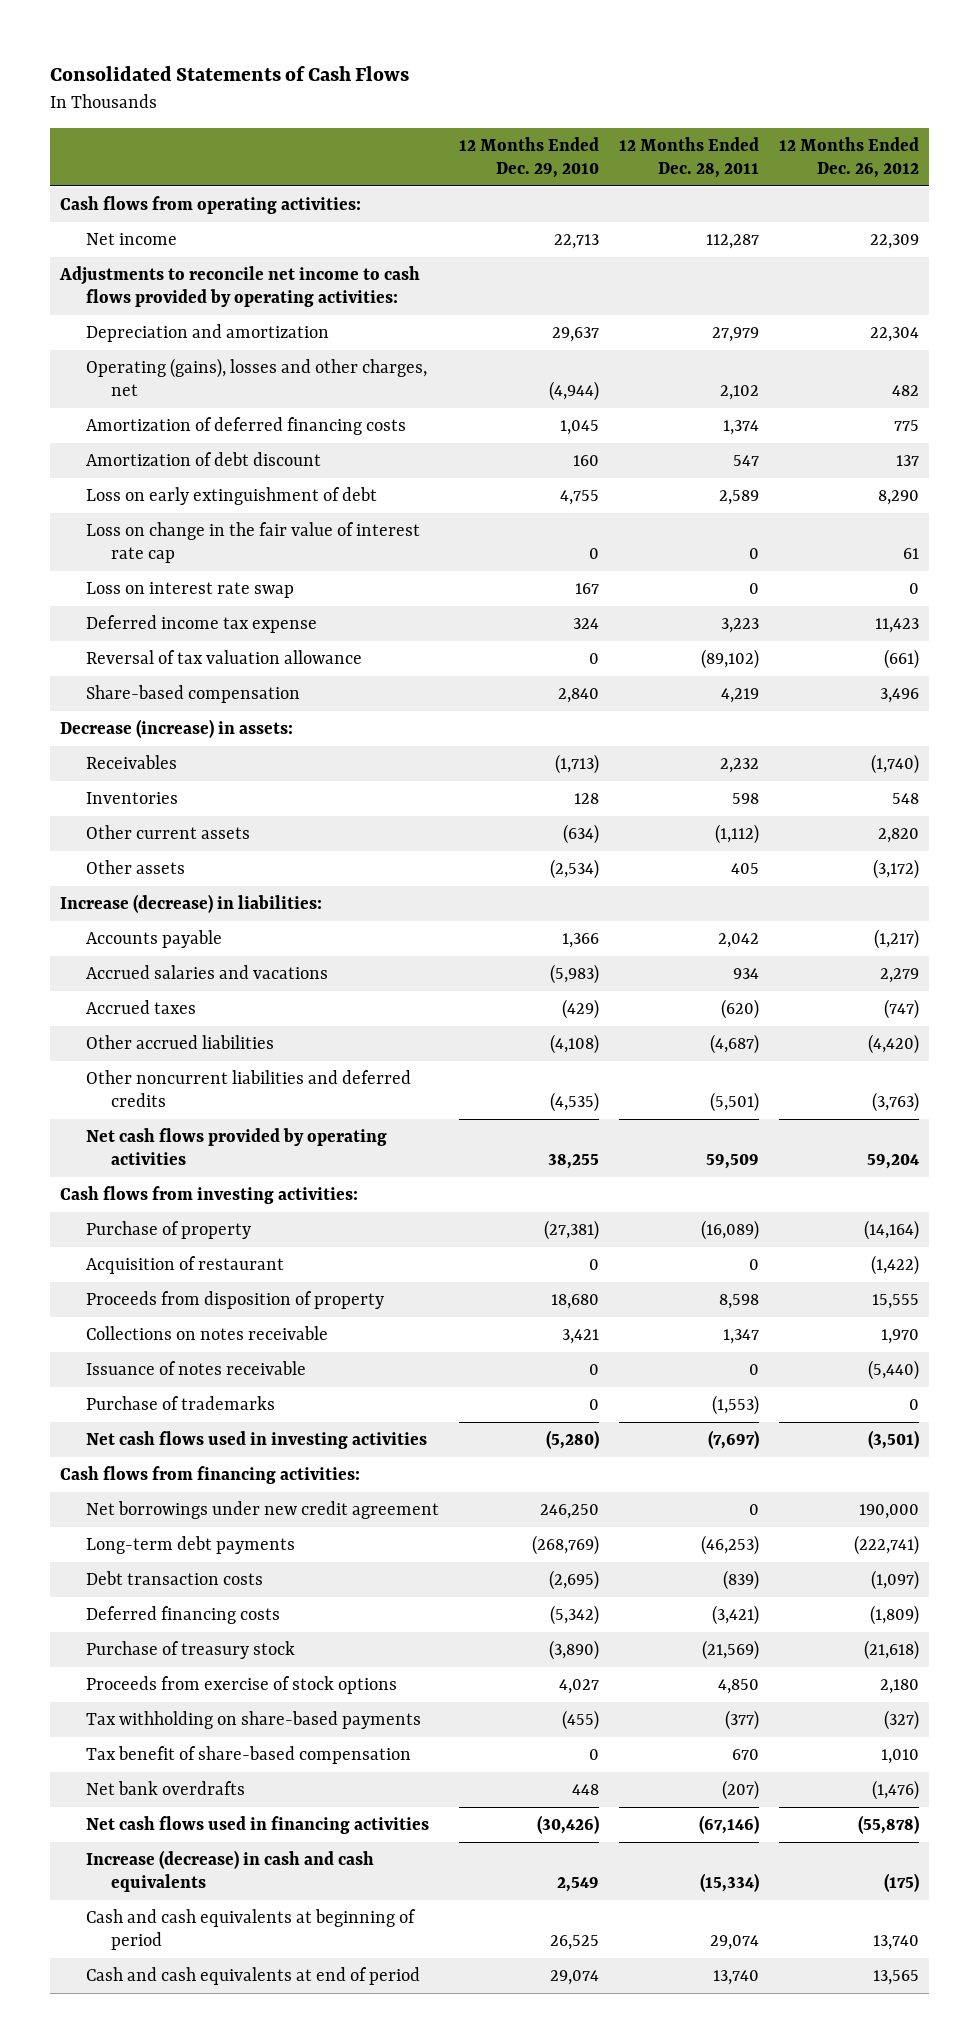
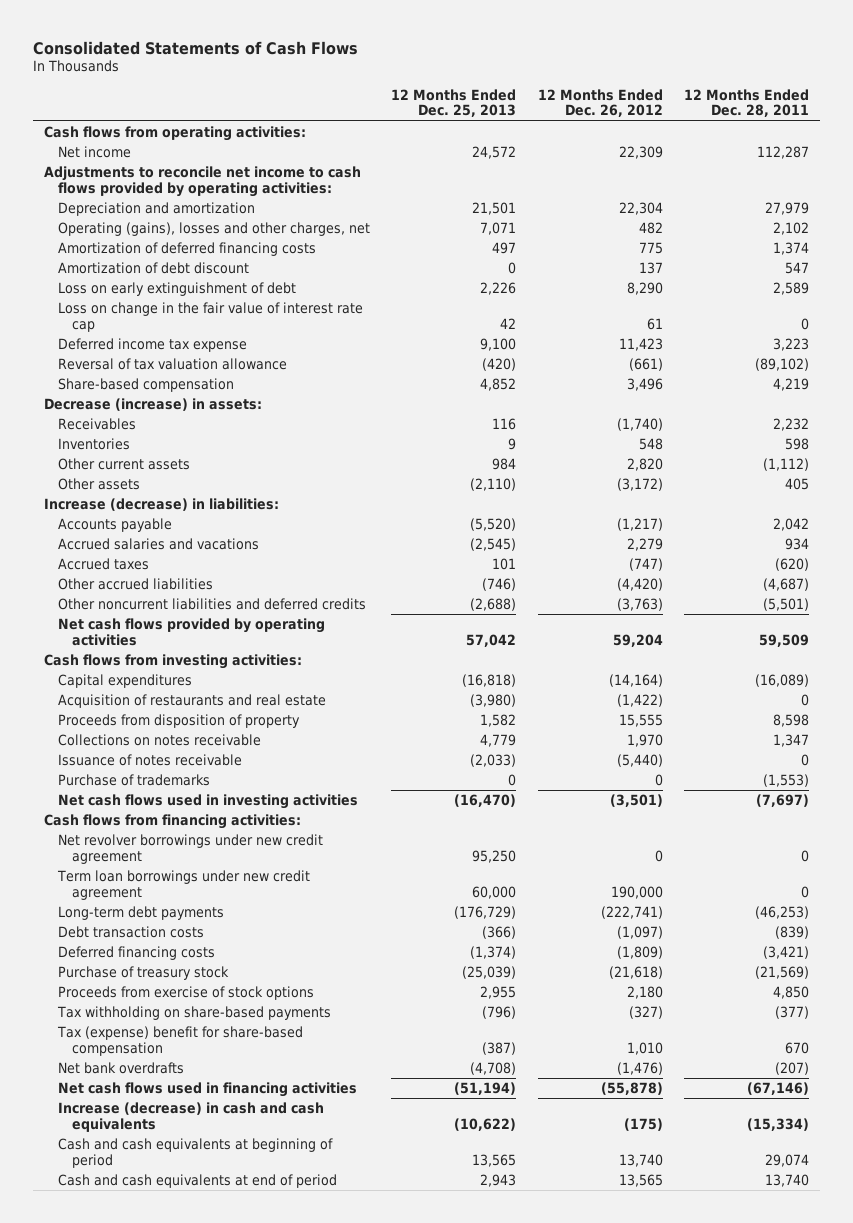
- | 12 Months Ended Dec. 29, 2010 | 12 Months Ended Dec. 28, 2011 | 12 Months Ended Dec. 26, 2012
+ | 12 Months Ended Dec. 25, 2013 | 12 Months Ended Dec. 26, 2012 | 12 Months Ended Dec. 28, 2011
- Loss on interest rate swap | 167 | 0 | 0
- Purchase of property | (27,381) | (16,089) | (14,164)
- Acquisition of restaurant | 0 | 0 | (1,422)
+ Capital expenditures | (16,818) | (14,164) | (16,089)
+ Acquisition of restaurants and real estate | (3,980) | (1,422) | 0
- Net borrowings under new credit agreement | 246,250 | 0 | 190,000
+ Net revolver borrowings under new credit agreement | 95,250 | 0 | 0
+ Term loan borrowings under new credit agreement | 60,000 | 190,000 | 0
- Tax benefit of share-based compensation | 0 | 670 | 1,010
+ Tax (expense) benefit for share-based compensation | (387) | 1,010 | 670

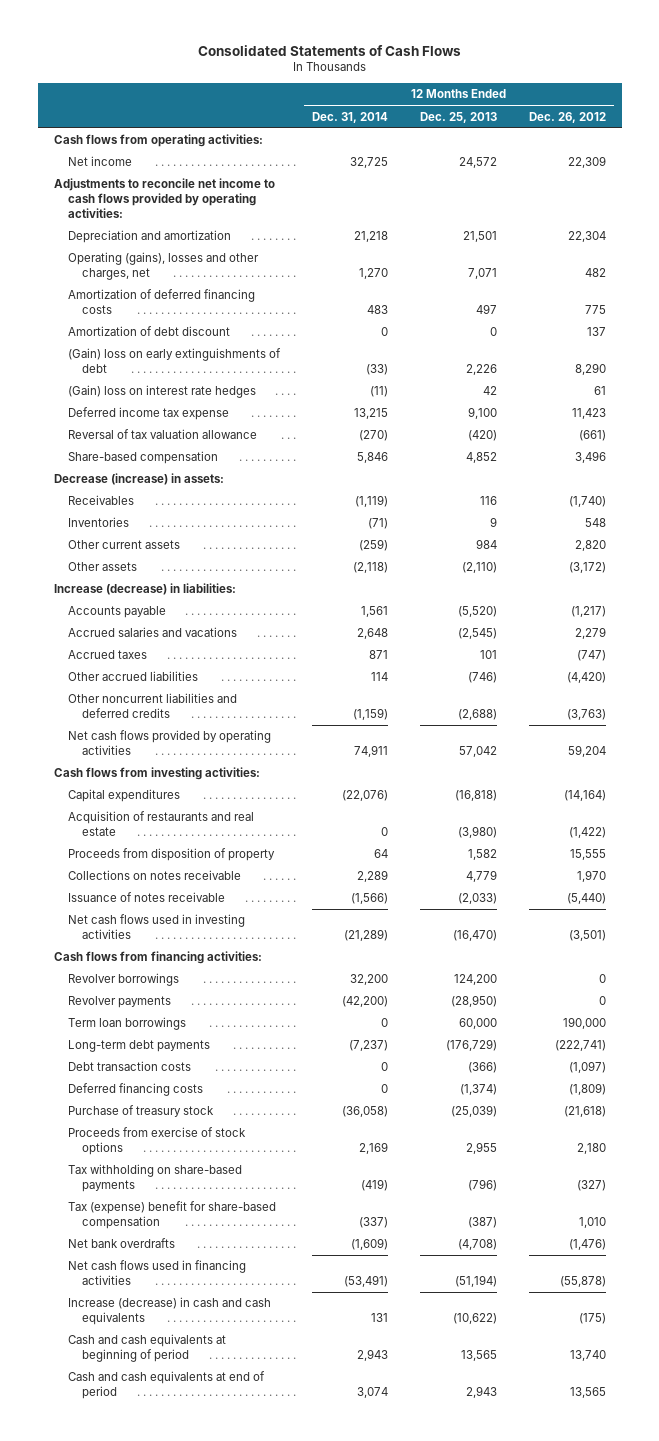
- | 12 Months Ended Dec. 25, 2013 | 12 Months Ended Dec. 26, 2012 | 12 Months Ended Dec. 28, 2011
+ | 12 Months Ended Dec. 31, 2014 | 12 Months Ended Dec. 25, 2013 | 12 Months Ended Dec. 26, 2012
- Loss on early extinguishment of debt | 2,226 | 8,290 | 2,589
- Loss on change in the fair value of interest rate cap | 42 | 61 | 0
+ (Gain) loss on early extinguishments of debt | (33) | 2,226 | 8,290
+ (Gain) loss on interest rate hedges | (11) | 42 | 61
- Purchase of trademarks | 0 | 0 | (1,553)
- Net revolver borrowings under new credit agreement | 95,250 | 0 | 0
- Term loan borrowings under new credit agreement | 60,000 | 190,000 | 0
+ Revolver borrowings | 32,200 | 124,200 | 0
+ Revolver payments | (42,200) | (28,950) | 0
+ Term loan borrowings | 0 | 60,000 | 190,000

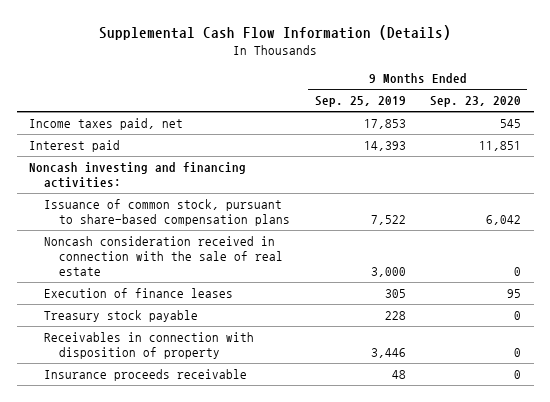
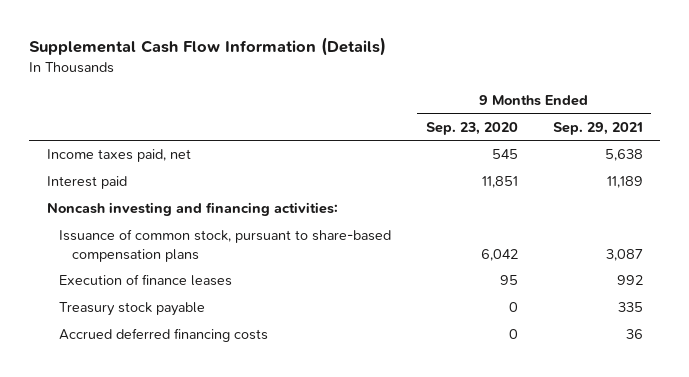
- | 9 Months Ended Sep. 25, 2019 | 9 Months Ended Sep. 23, 2020
+ | 9 Months Ended Sep. 23, 2020 | 9 Months Ended Sep. 29, 2021
- Noncash consideration received in connection with the sale of real estate | 3,000 | 0
- Receivables in connection with disposition of property | 3,446 | 0
- Insurance proceeds receivable | 48 | 0
+ Accrued deferred financing costs | 0 | 36

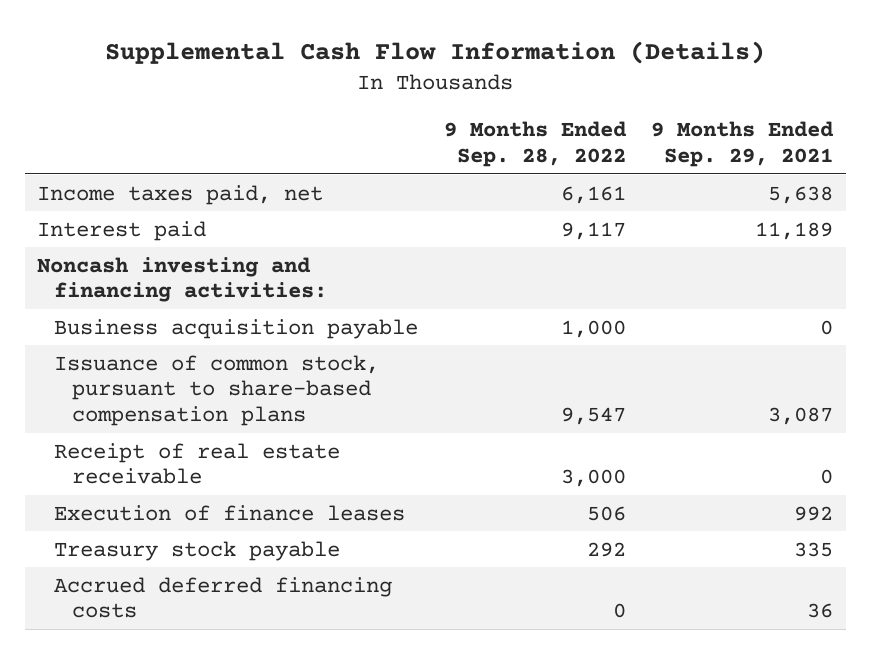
- | 9 Months Ended Sep. 23, 2020 | 9 Months Ended Sep. 29, 2021
+ | 9 Months Ended Sep. 28, 2022 | 9 Months Ended Sep. 29, 2021
+ Business acquisition payable | 1,000 | 0
+ Receipt of real estate receivable | 3,000 | 0

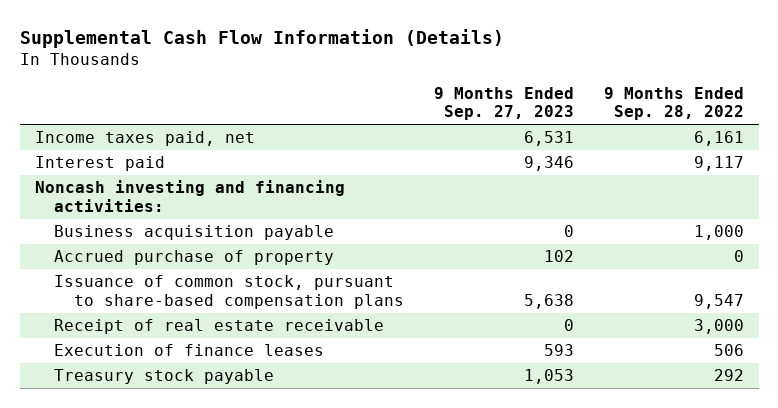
- | 9 Months Ended Sep. 28, 2022 | 9 Months Ended Sep. 29, 2021
+ | 9 Months Ended Sep. 27, 2023 | 9 Months Ended Sep. 28, 2022
+ Accrued purchase of property | 102 | 0
- Accrued deferred financing costs | 0 | 36

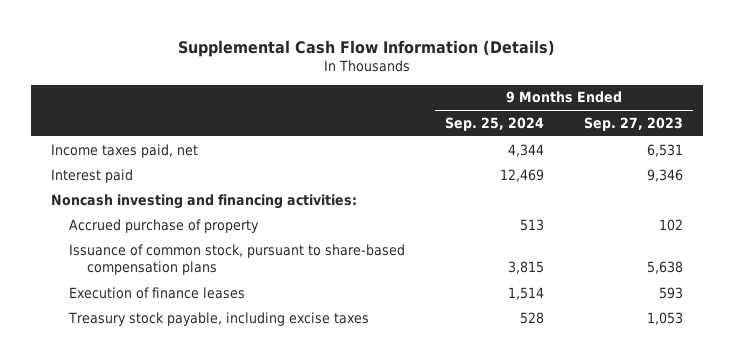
- | 9 Months Ended Sep. 27, 2023 | 9 Months Ended Sep. 28, 2022
+ | 9 Months Ended Sep. 25, 2024 | 9 Months Ended Sep. 27, 2023
- Business acquisition payable | 0 | 1,000
- Receipt of real estate receivable | 0 | 3,000
- Treasury stock payable | 1,053 | 292
+ Treasury stock payable, including excise taxes | 528 | 1,053

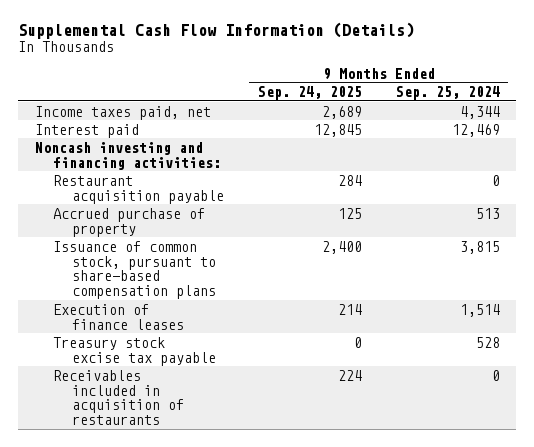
- | 9 Months Ended Sep. 25, 2024 | 9 Months Ended Sep. 27, 2023
+ | 9 Months Ended Sep. 24, 2025 | 9 Months Ended Sep. 25, 2024
+ Restaurant acquisition payable | 284 | 0
- Treasury stock payable, including excise taxes | 528 | 1,053
+ Treasury stock excise tax payable | 0 | 528
+ Receivables included in acquisition of restaurants | 224 | 0

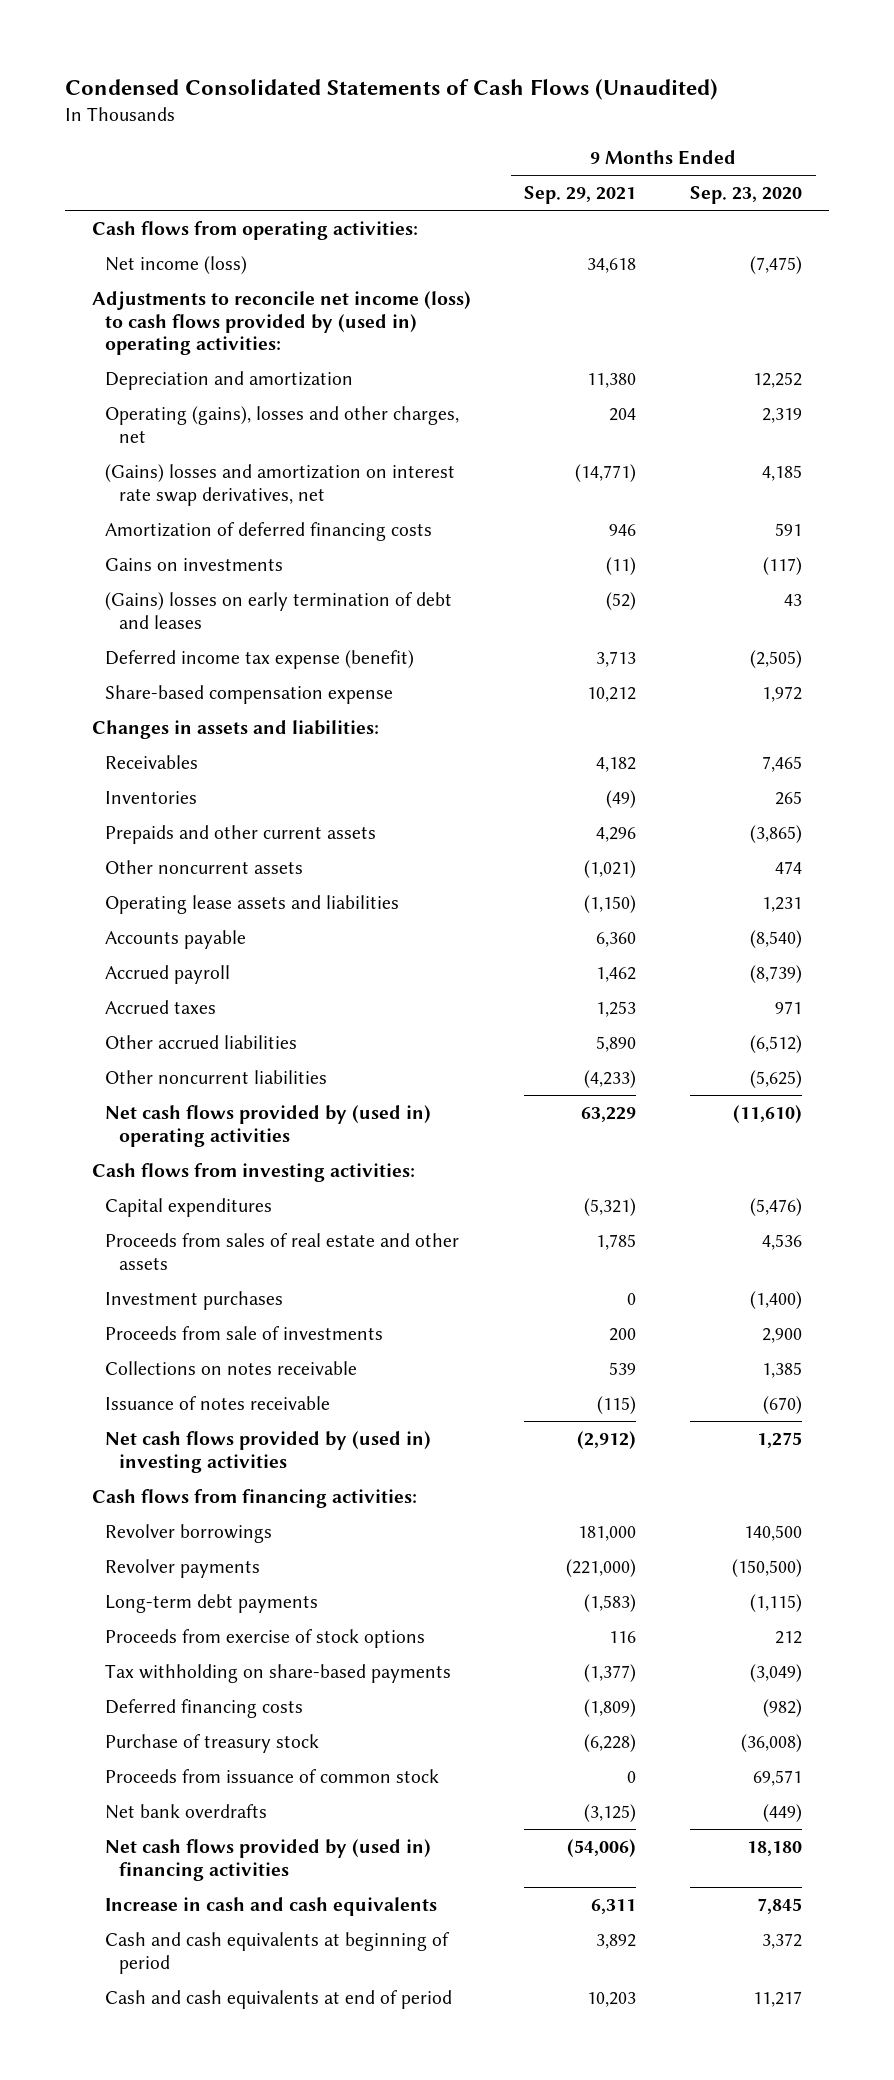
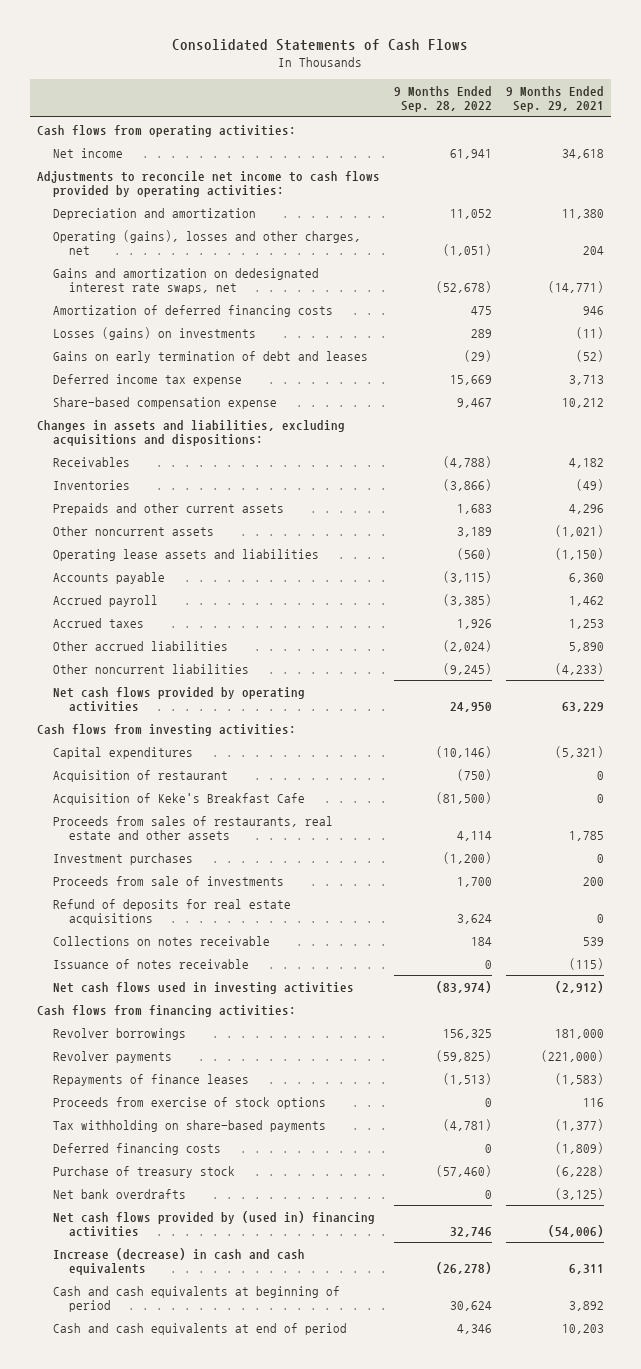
- Condensed Consolidated Statements of Cash Flows (Unaudited)
+ Consolidated Statements of Cash Flows
- | 9 Months Ended Sep. 29, 2021 | 9 Months Ended Sep. 23, 2020
+ | 9 Months Ended Sep. 28, 2022 | 9 Months Ended Sep. 29, 2021
- Net income (loss) | 34,618 | (7,475)
- Adjustments to reconcile net income (loss) to cash flows provided by (used in) operating activities:
+ Net income | 61,941 | 34,618
+ Adjustments to reconcile net income to cash flows provided by operating activities:
- (Gains) losses and amortization on interest rate swap derivatives, net | (14,771) | 4,185
+ Gains and amortization on dedesignated interest rate swaps, net | (52,678) | (14,771)
- Gains on investments | (11) | (117)
- (Gains) losses on early termination of debt and leases | (52) | 43
- Deferred income tax expense (benefit) | 3,713 | (2,505)
+ Losses (gains) on investments | 289 | (11)
+ Gains on early termination of debt and leases | (29) | (52)
+ Deferred income tax expense | 15,669 | 3,713
- Changes in assets and liabilities:
+ Changes in assets and liabilities, excluding acquisitions and dispositions:
- Net cash flows provided by (used in) operating activities | 63,229 | (11,610)
+ Net cash flows provided by operating activities | 24,950 | 63,229
- Proceeds from sales of real estate and other assets | 1,785 | 4,536
+ Acquisition of restaurant | (750) | 0
+ Acquisition of Keke's Breakfast Cafe | (81,500) | 0
+ Proceeds from sales of restaurants, real estate and other assets | 4,114 | 1,785
+ Refund of deposits for real estate acquisitions | 3,624 | 0
- Net cash flows provided by (used in) investing activities | (2,912) | 1,275
+ Net cash flows used in investing activities | (83,974) | (2,912)
- Long-term debt payments | (1,583) | (1,115)
+ Repayments of finance leases | (1,513) | (1,583)
- Proceeds from issuance of common stock | 0 | 69,571
- Increase in cash and cash equivalents | 6,311 | 7,845
+ Increase (decrease) in cash and cash equivalents | (26,278) | 6,311

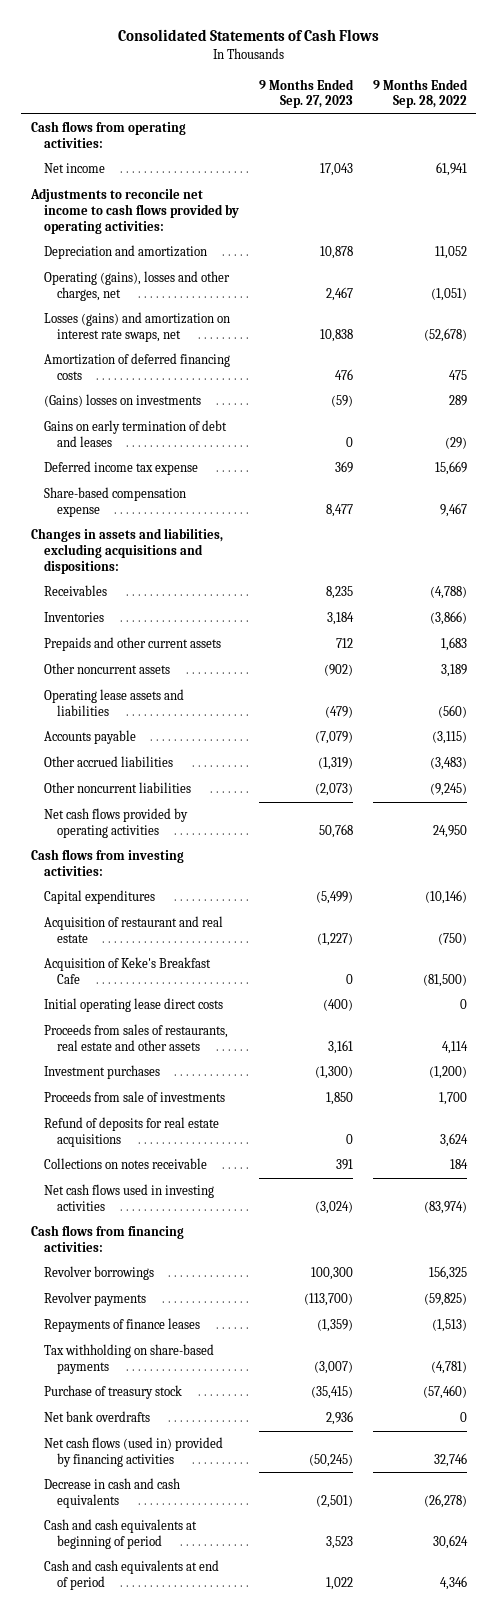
- | 9 Months Ended Sep. 28, 2022 | 9 Months Ended Sep. 29, 2021
+ | 9 Months Ended Sep. 27, 2023 | 9 Months Ended Sep. 28, 2022
- Gains and amortization on dedesignated interest rate swaps, net | (52,678) | (14,771)
+ Losses (gains) and amortization on interest rate swaps, net | 10,838 | (52,678)
- Losses (gains) on investments | 289 | (11)
+ (Gains) losses on investments | (59) | 289
- Accrued payroll | (3,385) | 1,462
- Accrued taxes | 1,926 | 1,253
- Other accrued liabilities | (2,024) | 5,890
+ Other accrued liabilities | (1,319) | (3,483)
- Acquisition of restaurant | (750) | 0
+ Acquisition of restaurant and real estate | (1,227) | (750)
+ Initial operating lease direct costs | (400) | 0
- Issuance of notes receivable | 0 | (115)
- Proceeds from exercise of stock options | 0 | 116
- Deferred financing costs | 0 | (1,809)
- Net cash flows provided by (used in) financing activities | 32,746 | (54,006)
- Increase (decrease) in cash and cash equivalents | (26,278) | 6,311
+ Net cash flows (used in) provided by financing activities | (50,245) | 32,746
+ Decrease in cash and cash equivalents | (2,501) | (26,278)

